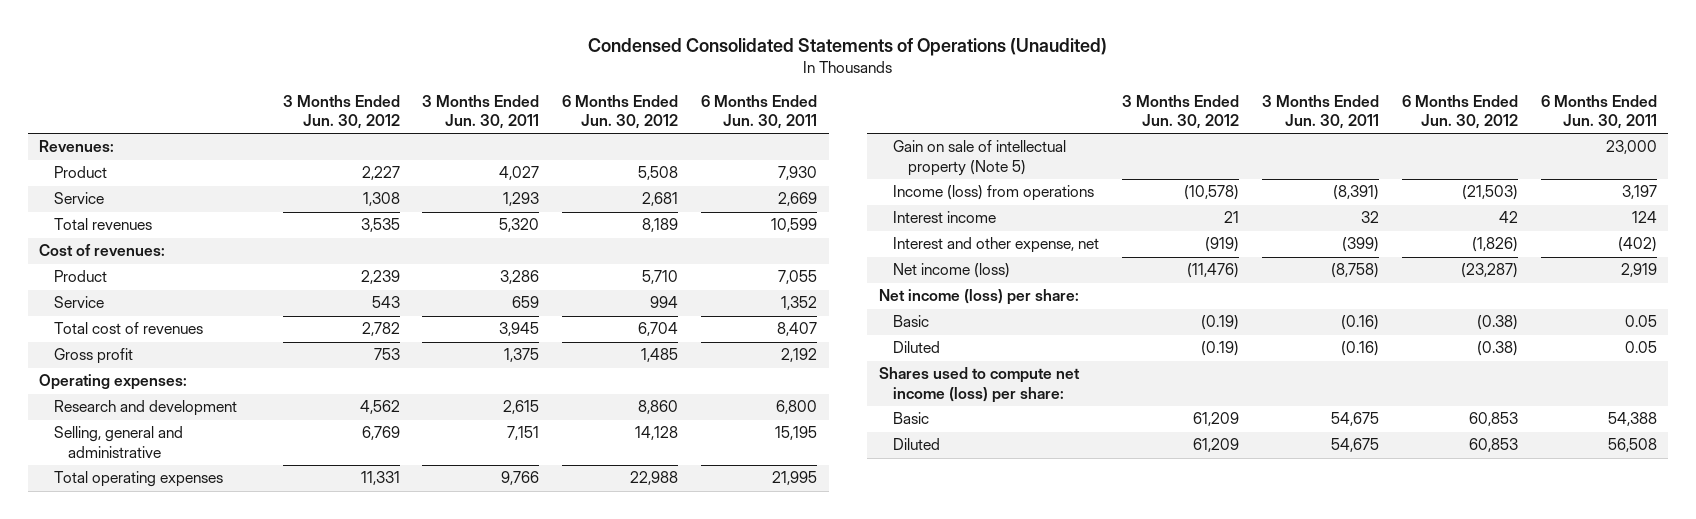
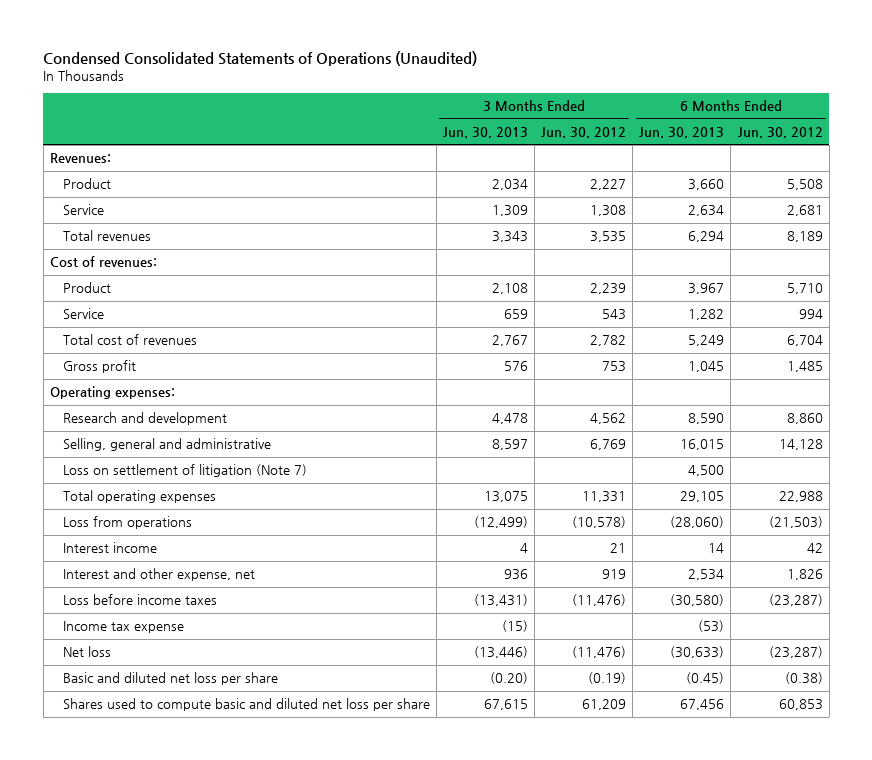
- | 3 Months Ended Jun. 30, 2012 | 3 Months Ended Jun. 30, 2011 | 6 Months Ended Jun. 30, 2012 | 6 Months Ended Jun. 30, 2011
+ | 3 Months Ended Jun. 30, 2013 | 3 Months Ended Jun. 30, 2012 | 6 Months Ended Jun. 30, 2013 | 6 Months Ended Jun. 30, 2012
+ Loss on settlement of litigation (Note 7) | | | 4,500 |
- Gain on sale of intellectual property (Note 5) | | | | 23,000
- Income (loss) from operations | (10,578) | (8,391) | (21,503) | 3,197
+ Loss from operations | (12,499) | (10,578) | (28,060) | (21,503)
- Interest and other expense, net | (919) | (399) | (1,826) | (402)
- Net income (loss) | (11,476) | (8,758) | (23,287) | 2,919
- Net income (loss) per share:
- Basic | (0.19) | (0.16) | (0.38) | 0.05
- Diluted | (0.19) | (0.16) | (0.38) | 0.05
- Shares used to compute net income (loss) per share:
- Basic | 61,209 | 54,675 | 60,853 | 54,388
- Diluted | 61,209 | 54,675 | 60,853 | 56,508
+ Interest and other expense, net | 936 | 919 | 2,534 | 1,826
+ Loss before income taxes | (13,431) | (11,476) | (30,580) | (23,287)
+ Income tax expense | (15) | | (53) |
+ Net loss | (13,446) | (11,476) | (30,633) | (23,287)
+ Basic and diluted net loss per share | (0.20) | (0.19) | (0.45) | (0.38)
+ Shares used to compute basic and diluted net loss per share | 67,615 | 61,209 | 67,456 | 60,853

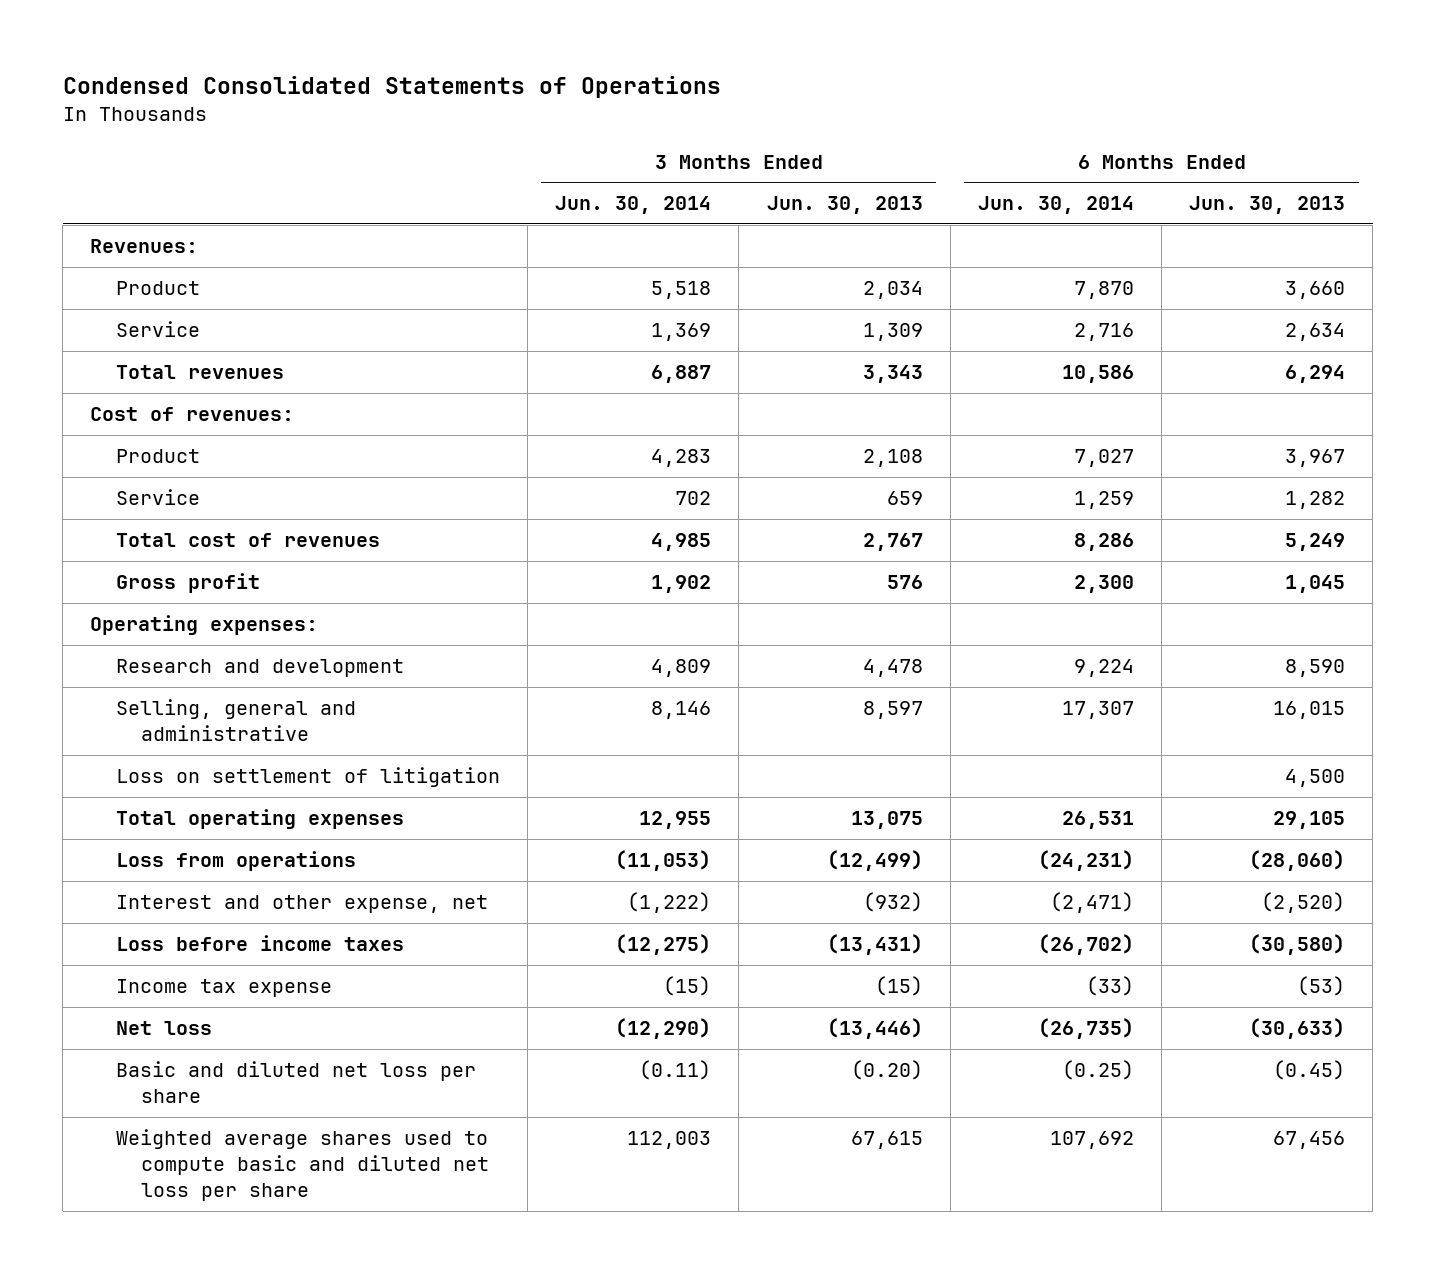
- Condensed Consolidated Statements of Operations (Unaudited)
+ Condensed Consolidated Statements of Operations
- | 3 Months Ended Jun. 30, 2013 | 3 Months Ended Jun. 30, 2012 | 6 Months Ended Jun. 30, 2013 | 6 Months Ended Jun. 30, 2012
+ | 3 Months Ended Jun. 30, 2014 | 3 Months Ended Jun. 30, 2013 | 6 Months Ended Jun. 30, 2014 | 6 Months Ended Jun. 30, 2013
- Loss on settlement of litigation (Note 7) | | | 4,500 |
+ Loss on settlement of litigation | | | | 4,500
- Interest income | 4 | 21 | 14 | 42
- Interest and other expense, net | 936 | 919 | 2,534 | 1,826
+ Interest and other expense, net | (1,222) | (932) | (2,471) | (2,520)
- Shares used to compute basic and diluted net loss per share | 67,615 | 61,209 | 67,456 | 60,853
+ Weighted average shares used to compute basic and diluted net loss per share | 112,003 | 67,615 | 107,692 | 67,456

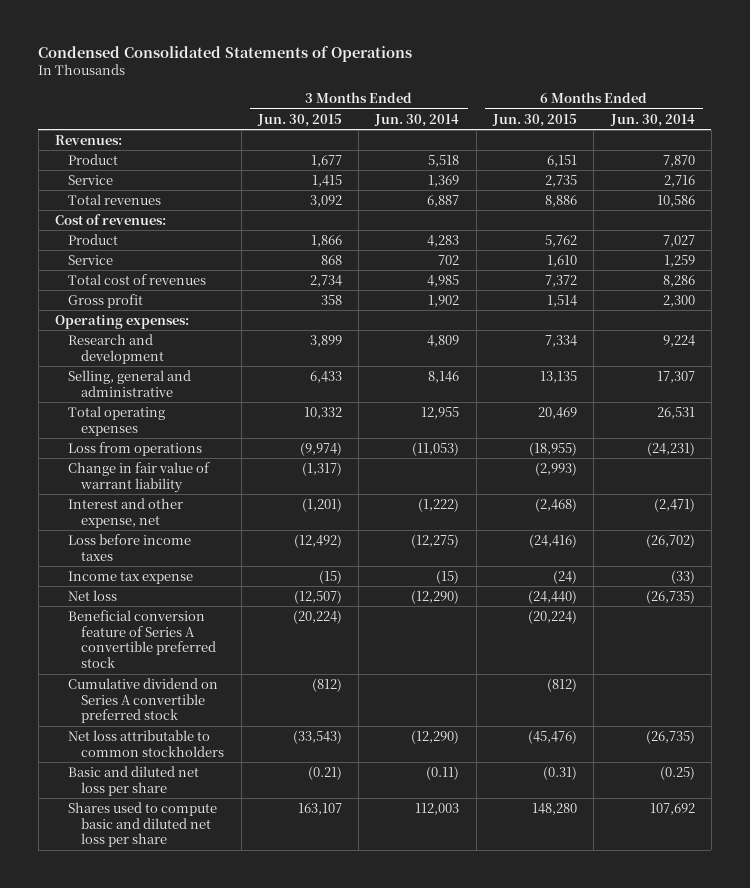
- | 3 Months Ended Jun. 30, 2014 | 3 Months Ended Jun. 30, 2013 | 6 Months Ended Jun. 30, 2014 | 6 Months Ended Jun. 30, 2013
+ | 3 Months Ended Jun. 30, 2015 | 3 Months Ended Jun. 30, 2014 | 6 Months Ended Jun. 30, 2015 | 6 Months Ended Jun. 30, 2014
- Loss on settlement of litigation | | | | 4,500
+ Change in fair value of warrant liability | (1,317) | | (2,993) |
+ Beneficial conversion feature of Series A convertible preferred stock | (20,224) | | (20,224) |
+ Cumulative dividend on Series A convertible preferred stock | (812) | | (812) |
+ Net loss attributable to common stockholders | (33,543) | (12,290) | (45,476) | (26,735)
- Weighted average shares used to compute basic and diluted net loss per share | 112,003 | 67,615 | 107,692 | 67,456
+ Shares used to compute basic and diluted net loss per share | 163,107 | 112,003 | 148,280 | 107,692

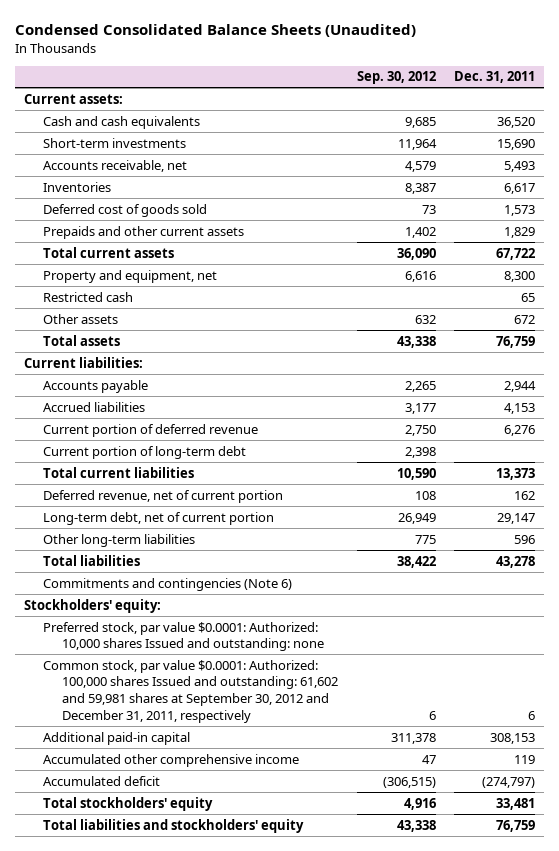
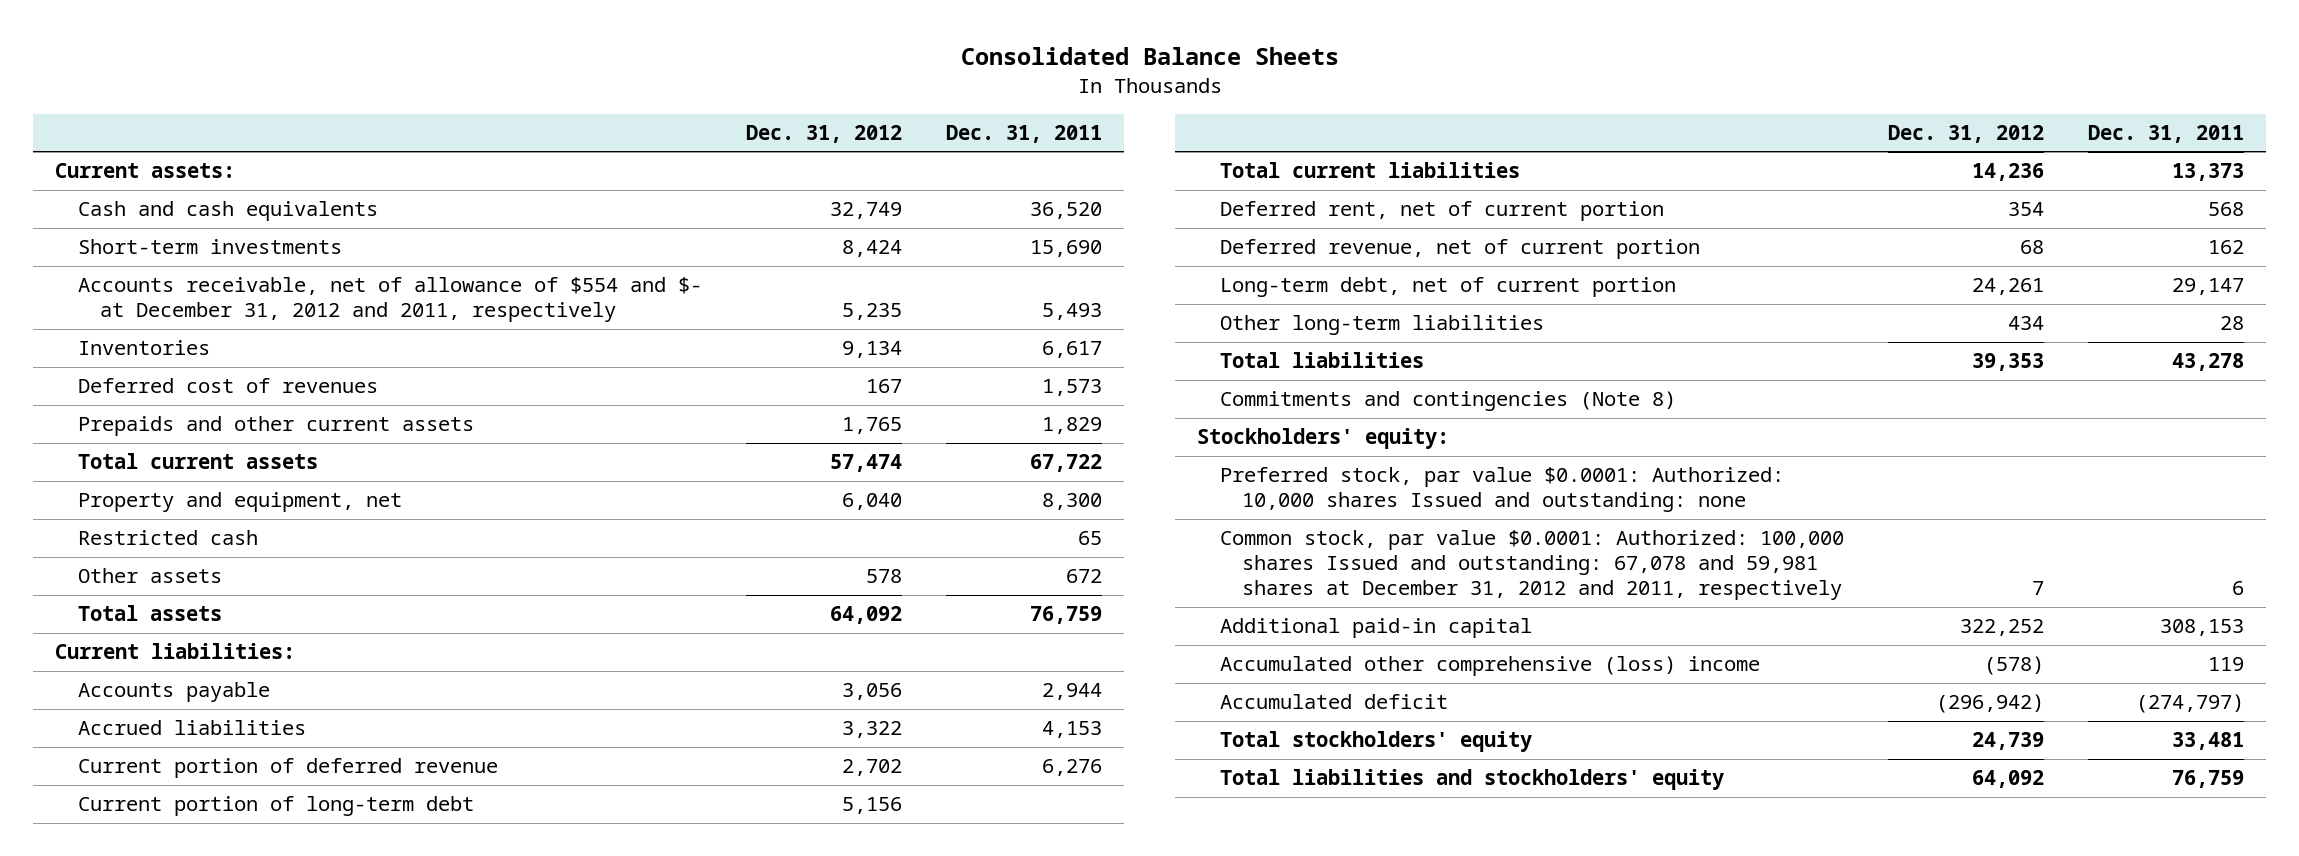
- Condensed Consolidated Balance Sheets (Unaudited)
+ Consolidated Balance Sheets
- | Sep. 30, 2012 | Dec. 31, 2011
+ | Dec. 31, 2012 | Dec. 31, 2011
- Accounts receivable, net | 4,579 | 5,493
+ Accounts receivable, net of allowance of $554 and $- at December 31, 2012 and 2011, respectively | 5,235 | 5,493
- Deferred cost of goods sold | 73 | 1,573
+ Deferred cost of revenues | 167 | 1,573
+ Deferred rent, net of current portion | 354 | 568
- Other long-term liabilities | 775 | 596
+ Other long-term liabilities | 434 | 28
- Commitments and contingencies (Note 6)
+ Commitments and contingencies (Note 8)
- Common stock, par value $0.0001: Authorized: 100,000 shares Issued and outstanding: 61,602 and 59,981 shares at September 30, 2012 and December 31, 2011, respectively | 6 | 6
+ Common stock, par value $0.0001: Authorized: 100,000 shares Issued and outstanding: 67,078 and 59,981 shares at December 31, 2012 and 2011, respectively | 7 | 6
- Accumulated other comprehensive income | 47 | 119
+ Accumulated other comprehensive (loss) income | (578) | 119

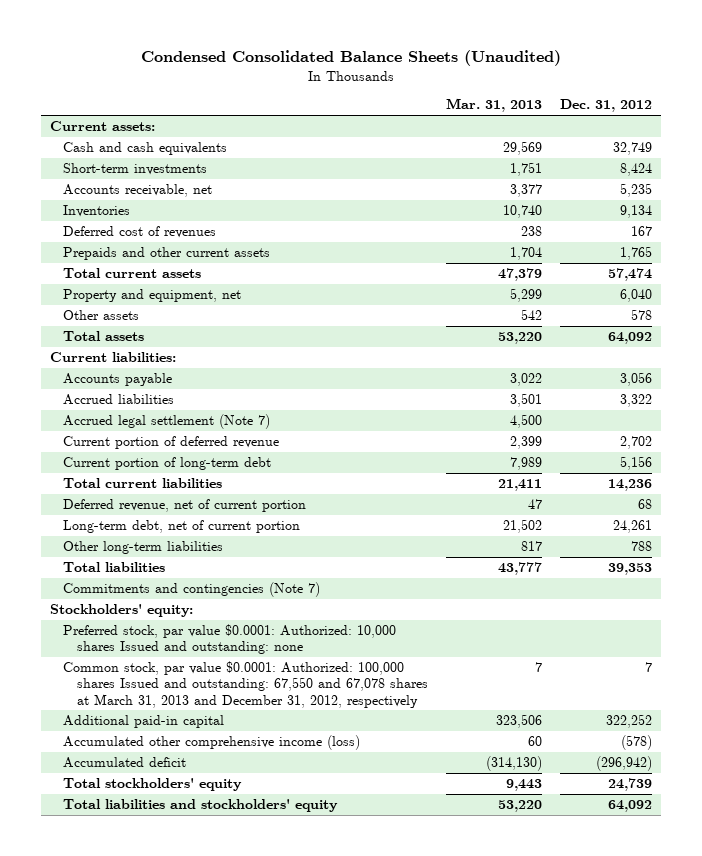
- Consolidated Balance Sheets
+ Condensed Consolidated Balance Sheets (Unaudited)
- | Dec. 31, 2012 | Dec. 31, 2011
+ | Mar. 31, 2013 | Dec. 31, 2012
- Accounts receivable, net of allowance of $554 and $- at December 31, 2012 and 2011, respectively | 5,235 | 5,493
+ Accounts receivable, net | 3,377 | 5,235
- Restricted cash | | 65
+ Accrued legal settlement (Note 7) | 4,500 |
- Deferred rent, net of current portion | 354 | 568
- Other long-term liabilities | 434 | 28
+ Other long-term liabilities | 817 | 788
- Commitments and contingencies (Note 8)
+ Commitments and contingencies (Note 7)
- Common stock, par value $0.0001: Authorized: 100,000 shares Issued and outstanding: 67,078 and 59,981 shares at December 31, 2012 and 2011, respectively | 7 | 6
+ Common stock, par value $0.0001: Authorized: 100,000 shares Issued and outstanding: 67,550 and 67,078 shares at March 31, 2013 and December 31, 2012, respectively | 7 | 7
- Accumulated other comprehensive (loss) income | (578) | 119
+ Accumulated other comprehensive income (loss) | 60 | (578)

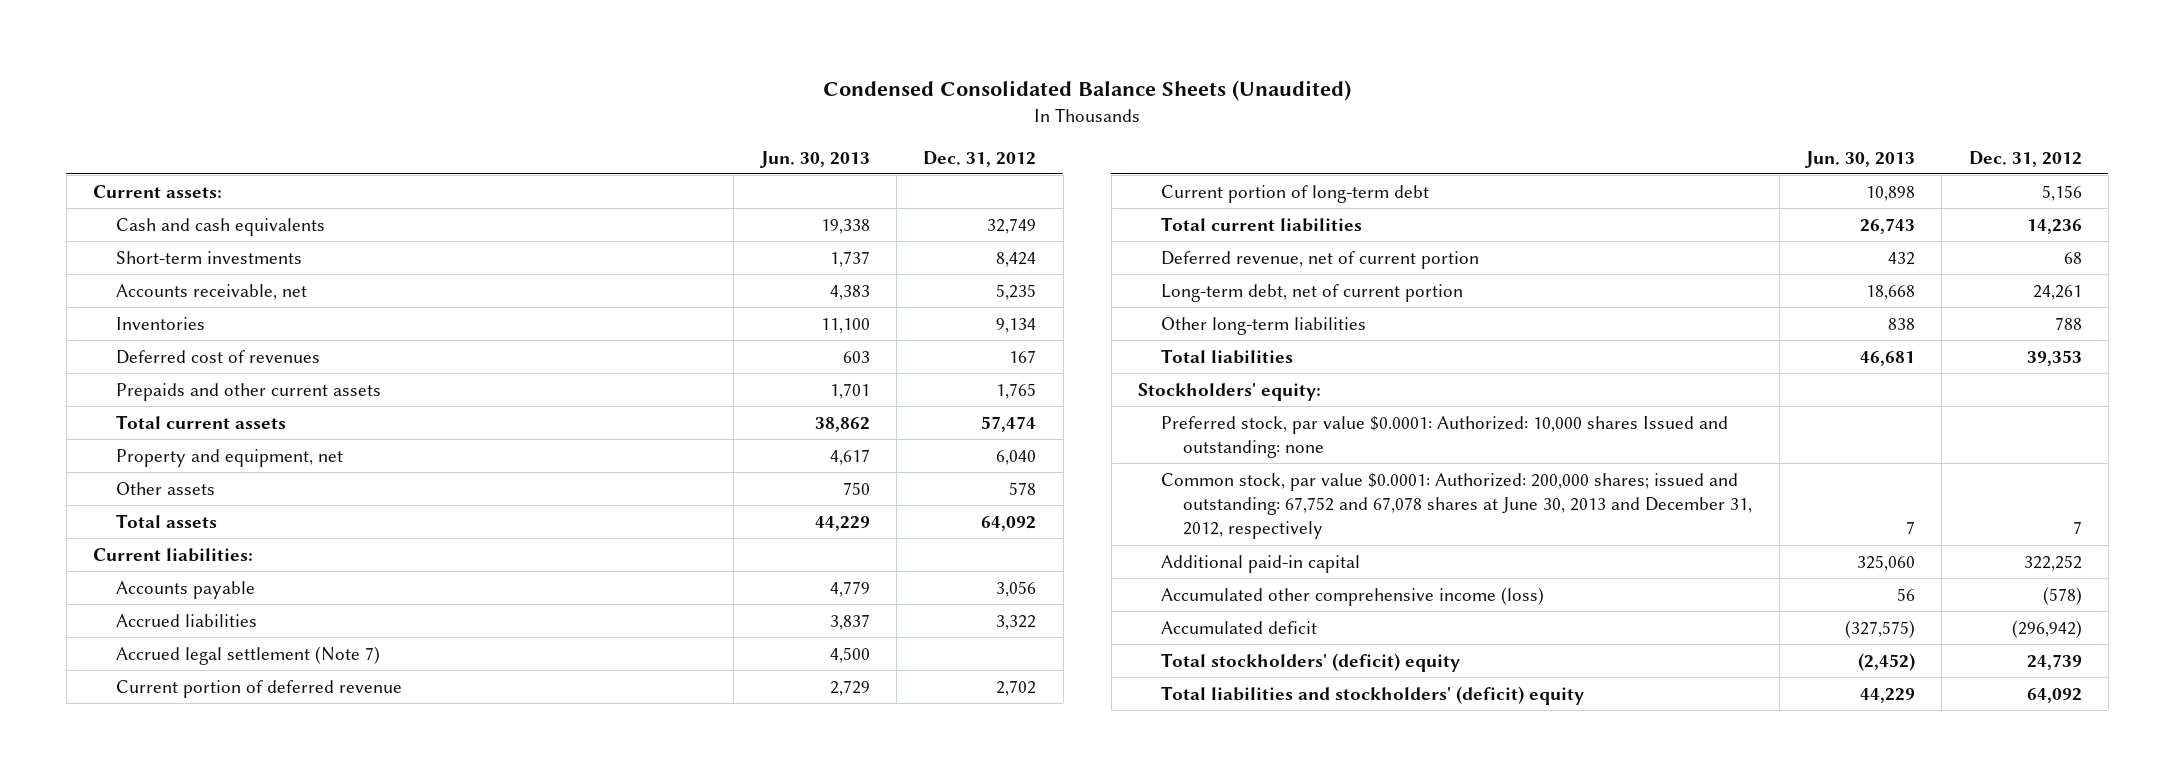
- | Mar. 31, 2013 | Dec. 31, 2012
+ | Jun. 30, 2013 | Dec. 31, 2012
- Commitments and contingencies (Note 7)
- Common stock, par value $0.0001: Authorized: 100,000 shares Issued and outstanding: 67,550 and 67,078 shares at March 31, 2013 and December 31, 2012, respectively | 7 | 7
+ Common stock, par value $0.0001: Authorized: 200,000 shares; issued and outstanding: 67,752 and 67,078 shares at June 30, 2013 and December 31, 2012, respectively | 7 | 7
- Total stockholders' equity | 9,443 | 24,739
- Total liabilities and stockholders' equity | 53,220 | 64,092
+ Total stockholders' (deficit) equity | (2,452) | 24,739
+ Total liabilities and stockholders' (deficit) equity | 44,229 | 64,092

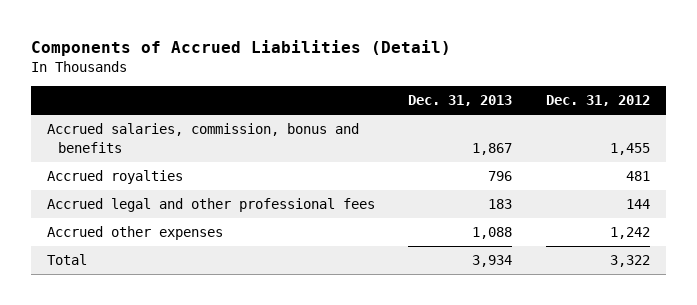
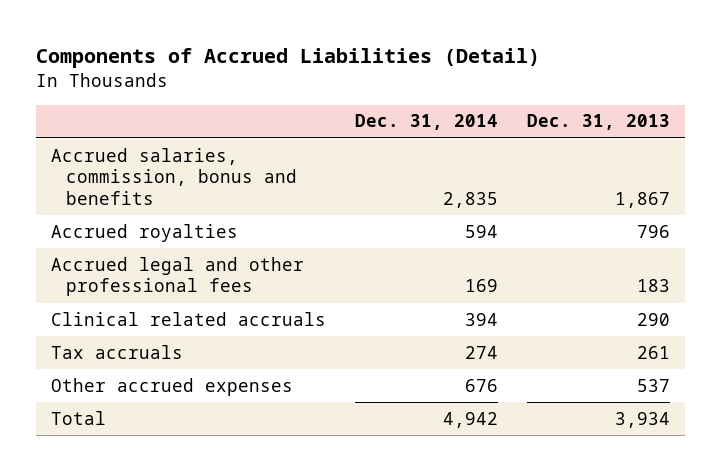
- | Dec. 31, 2013 | Dec. 31, 2012
+ | Dec. 31, 2014 | Dec. 31, 2013
- Accrued other expenses | 1,088 | 1,242
+ Clinical related accruals | 394 | 290
+ Tax accruals | 274 | 261
+ Other accrued expenses | 676 | 537

